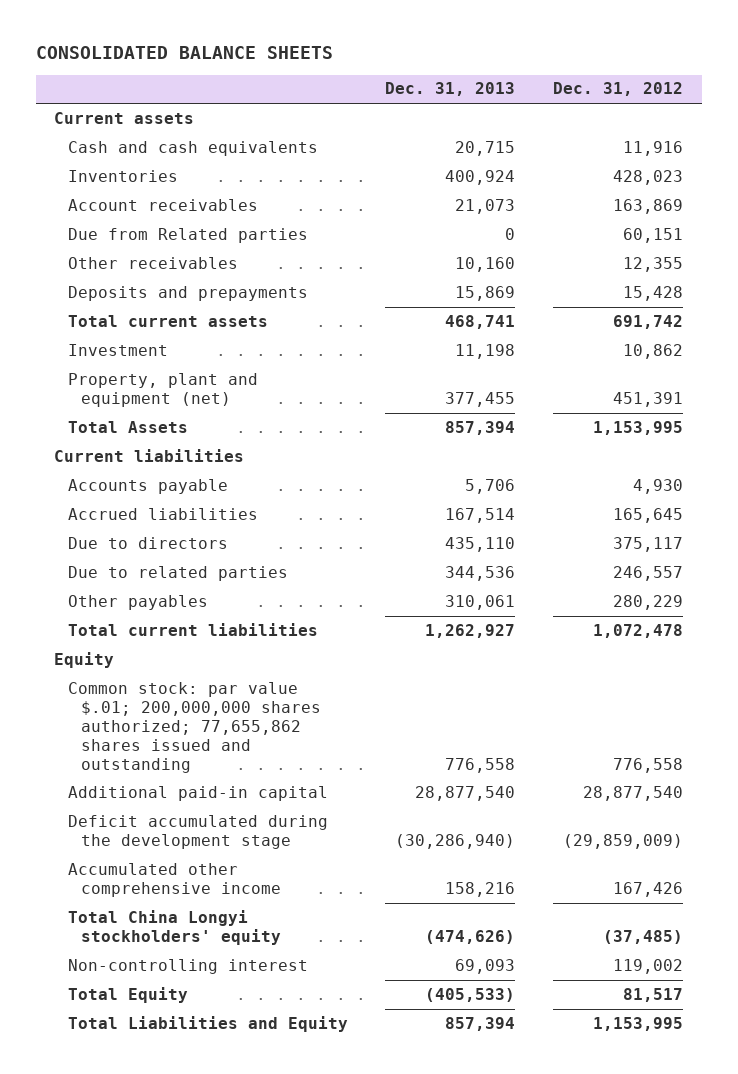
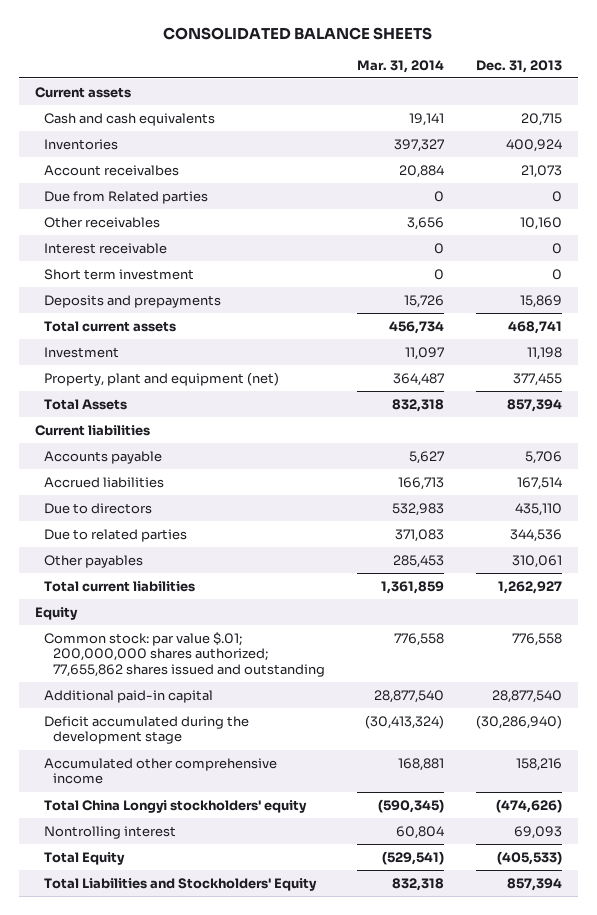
- | Dec. 31, 2013 | Dec. 31, 2012
+ | Mar. 31, 2014 | Dec. 31, 2013
- Account receivables | 21,073 | 163,869
+ Account receivalbes | 20,884 | 21,073
+ Interest receivable | 0 | 0
+ Short term investment | 0 | 0
- Non-controlling interest | 69,093 | 119,002
+ Nontrolling interest | 60,804 | 69,093
- Total Liabilities and Equity | 857,394 | 1,153,995
+ Total Liabilities and Stockholders' Equity | 832,318 | 857,394

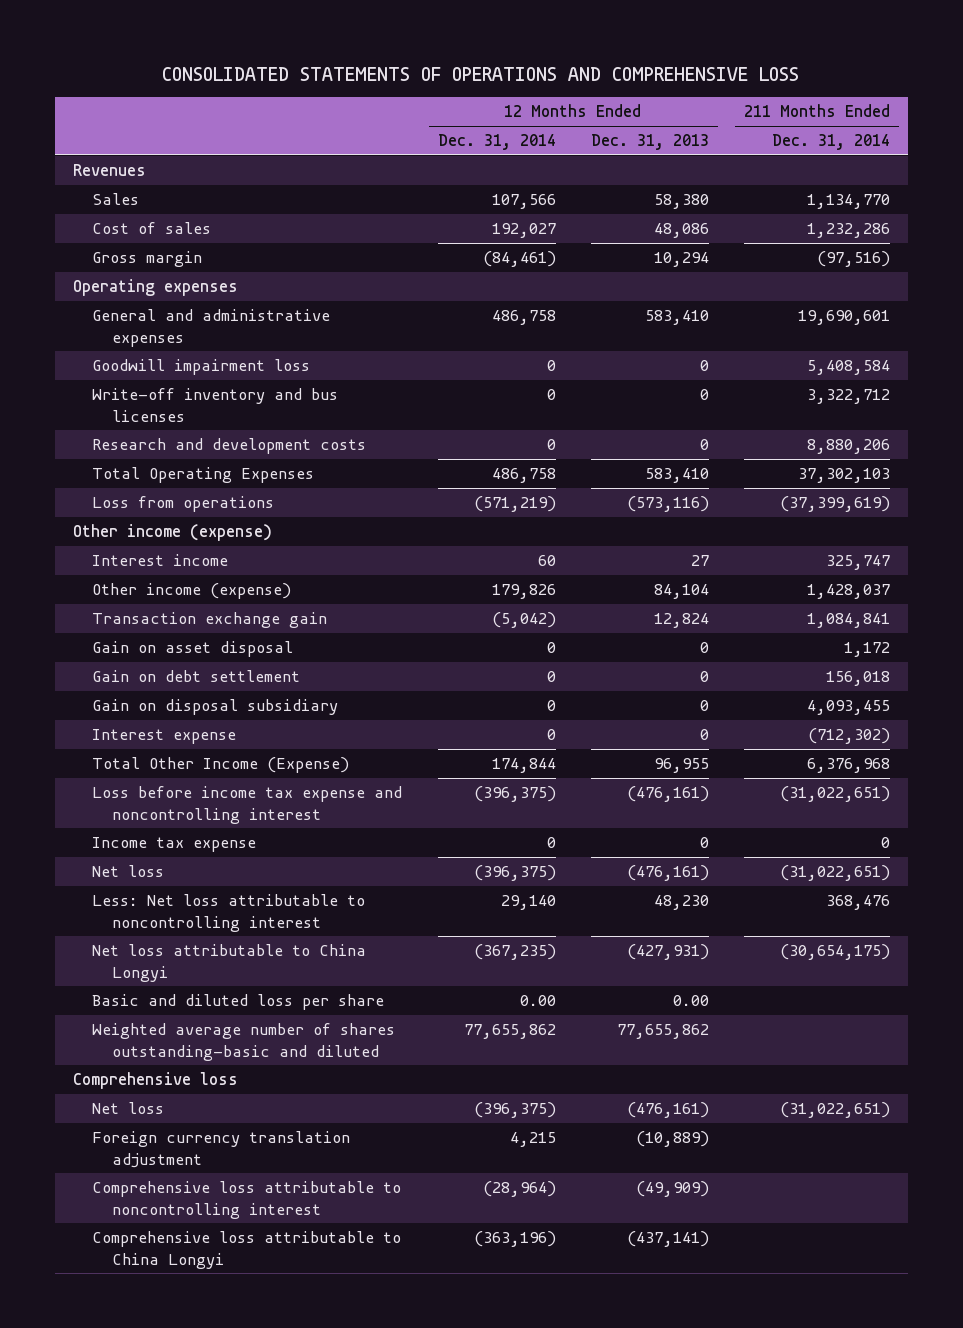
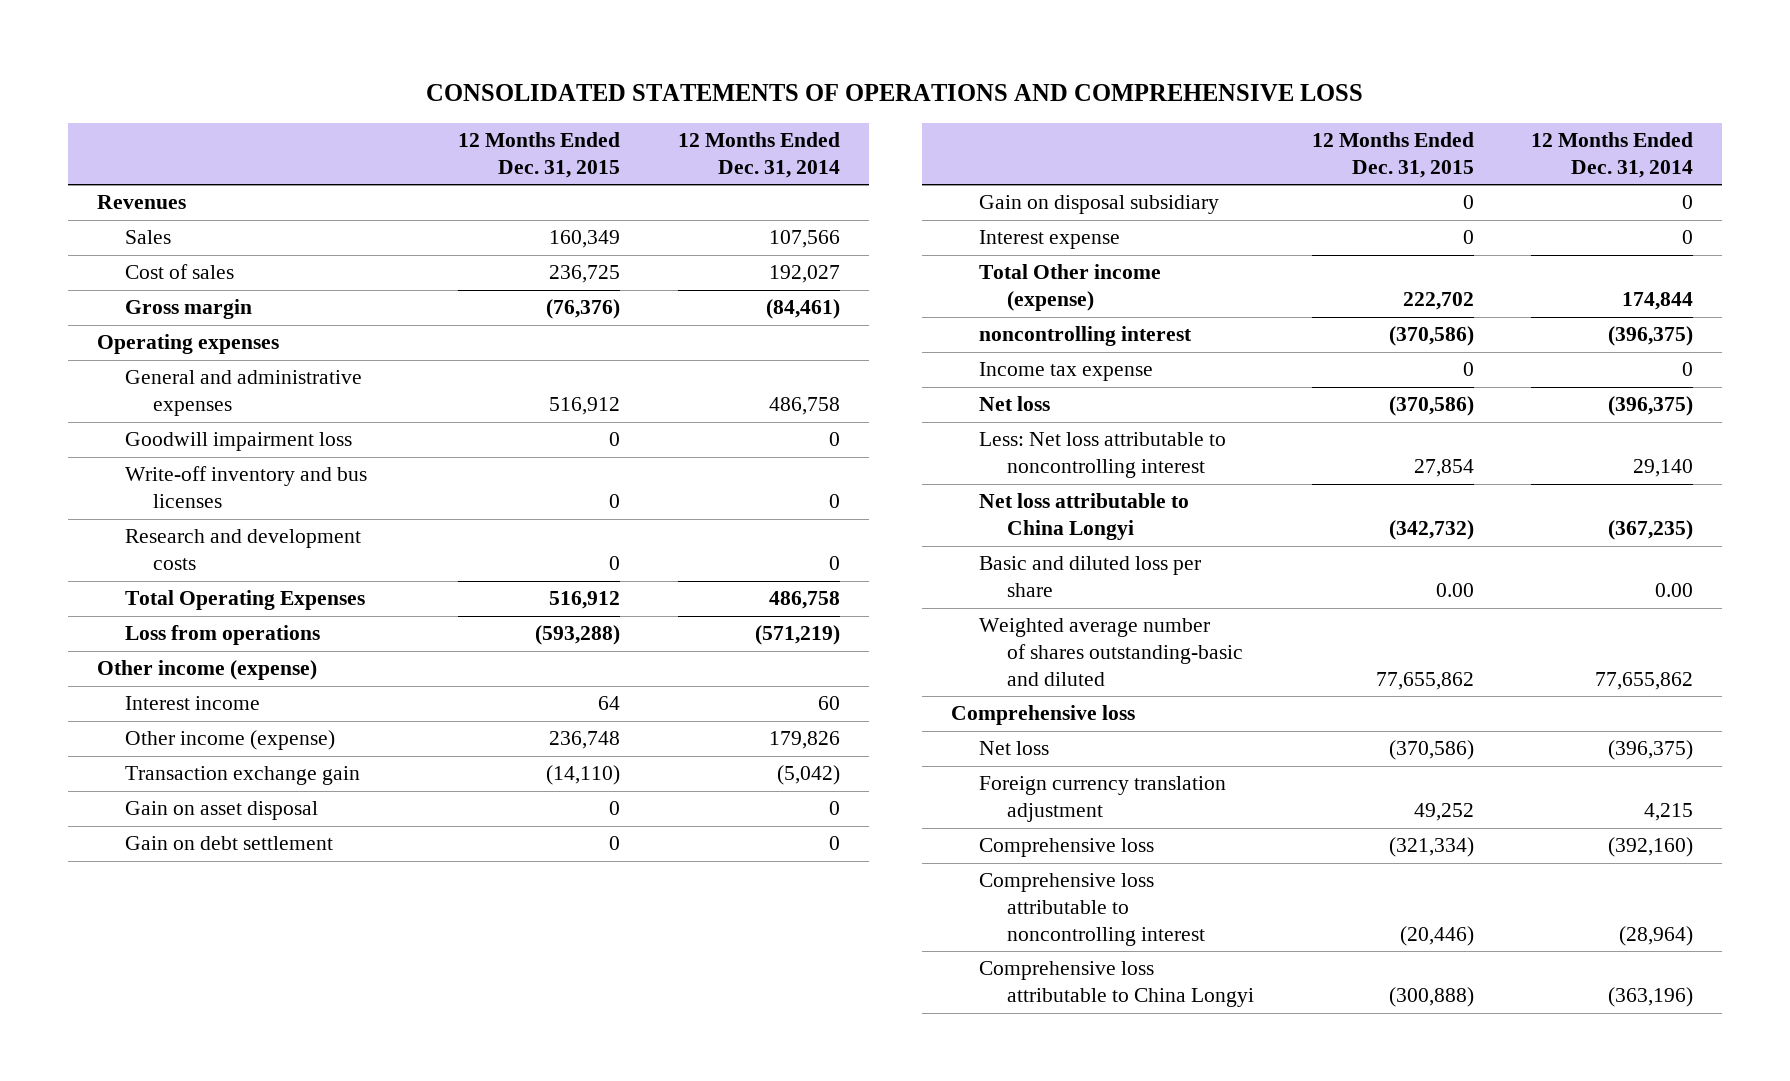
- | 12 Months Ended Dec. 31, 2014 | 12 Months Ended Dec. 31, 2013 | 211 Months Ended Dec. 31, 2014
+ | 12 Months Ended Dec. 31, 2015 | 12 Months Ended Dec. 31, 2014
- Total Other Income (Expense) | 174,844 | 96,955 | 6,376,968
- Loss before income tax expense and noncontrolling interest | (396,375) | (476,161) | (31,022,651)
+ Total Other income (expense) | 222,702 | 174,844
+ noncontrolling interest | (370,586) | (396,375)
+ Comprehensive loss | (321,334) | (392,160)

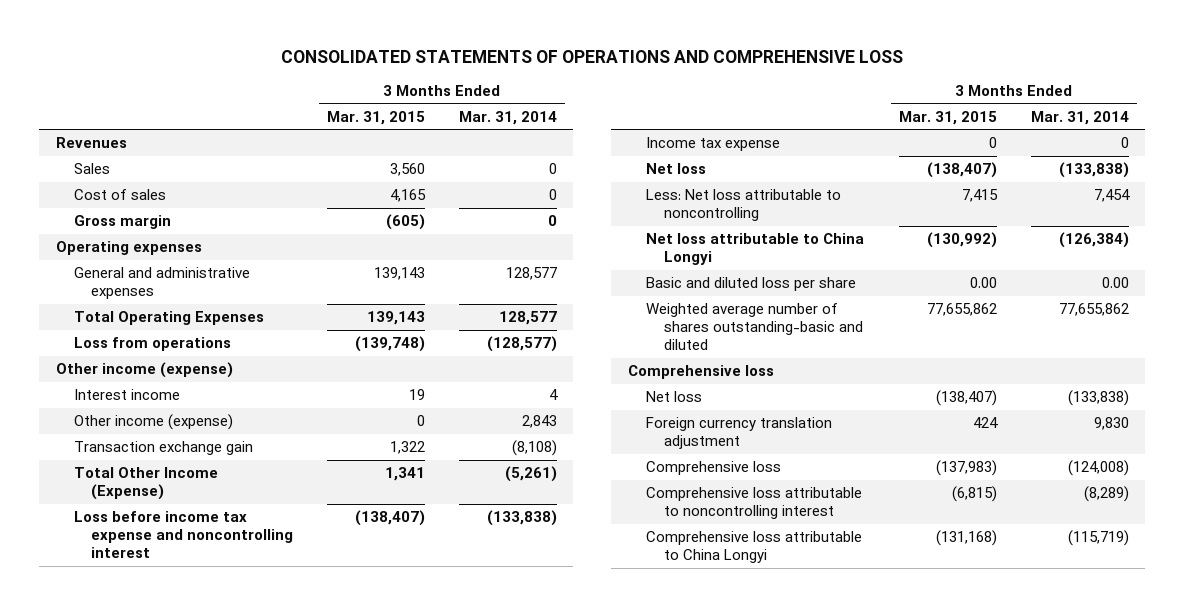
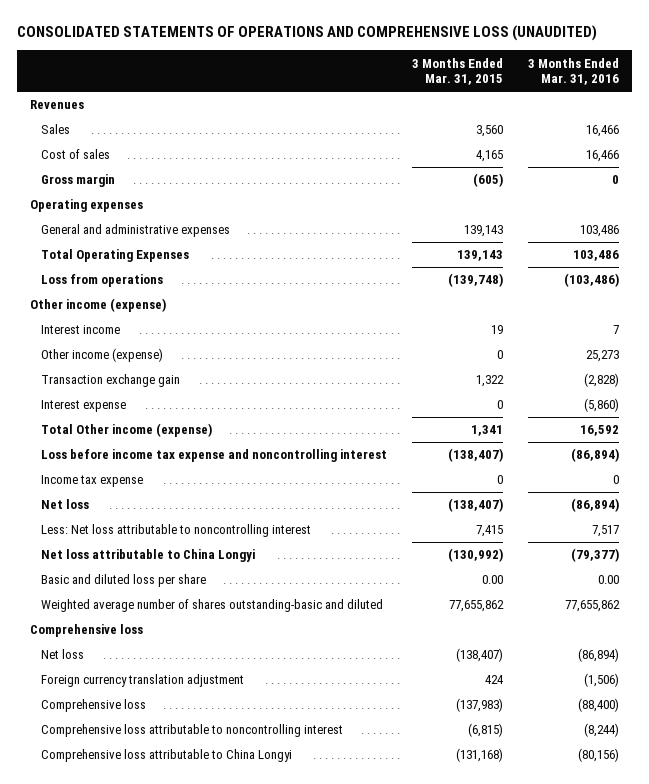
- CONSOLIDATED STATEMENTS OF OPERATIONS AND COMPREHENSIVE LOSS
+ CONSOLIDATED STATEMENTS OF OPERATIONS AND COMPREHENSIVE LOSS (UNAUDITED)
- | 3 Months Ended Mar. 31, 2015 | 3 Months Ended Mar. 31, 2014
+ | 3 Months Ended Mar. 31, 2015 | 3 Months Ended Mar. 31, 2016
- Total Other Income (Expense) | 1,341 | (5,261)
+ Interest expense | 0 | (5,860)
+ Total Other income (expense) | 1,341 | 16,592
- Less: Net loss attributable to noncontrolling | 7,415 | 7,454
+ Less: Net loss attributable to noncontrolling interest | 7,415 | 7,517

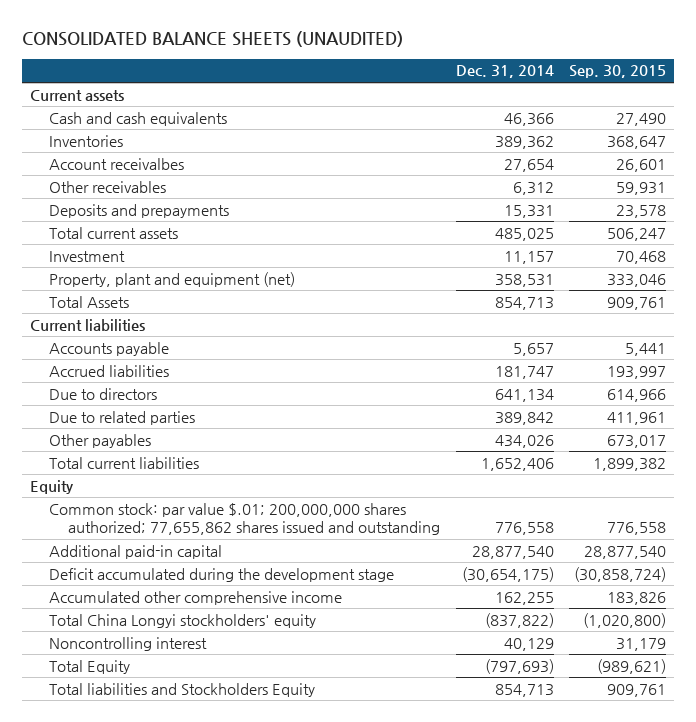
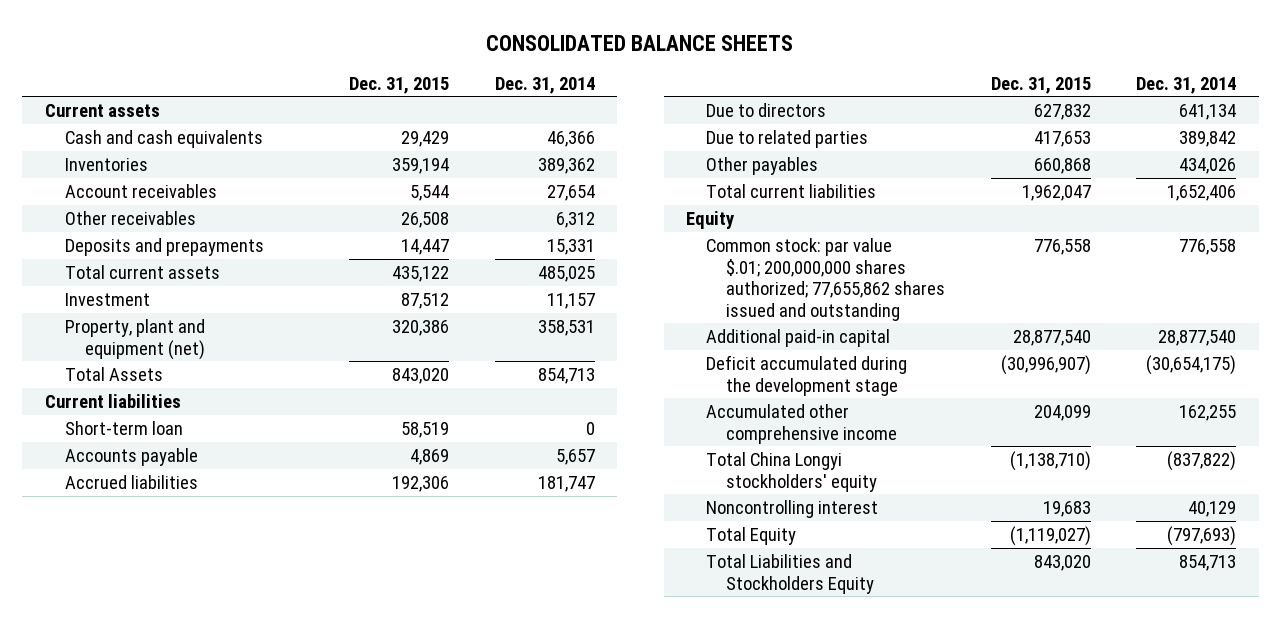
- CONSOLIDATED BALANCE SHEETS (UNAUDITED)
+ CONSOLIDATED BALANCE SHEETS
- | Dec. 31, 2014 | Sep. 30, 2015
+ | Dec. 31, 2015 | Dec. 31, 2014
- Account receivalbes | 27,654 | 26,601
+ Account receivables | 5,544 | 27,654
+ Short-term loan | 58,519 | 0
- Total liabilities and Stockholders Equity | 854,713 | 909,761
+ Total Liabilities and Stockholders Equity | 843,020 | 854,713

